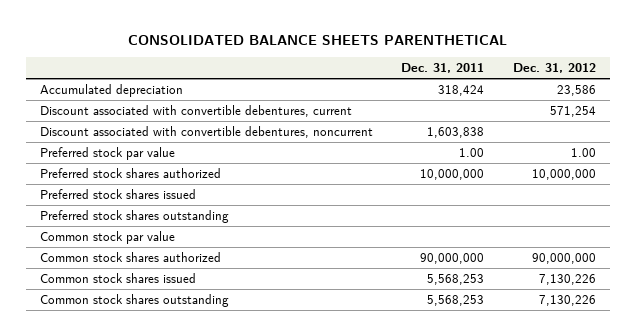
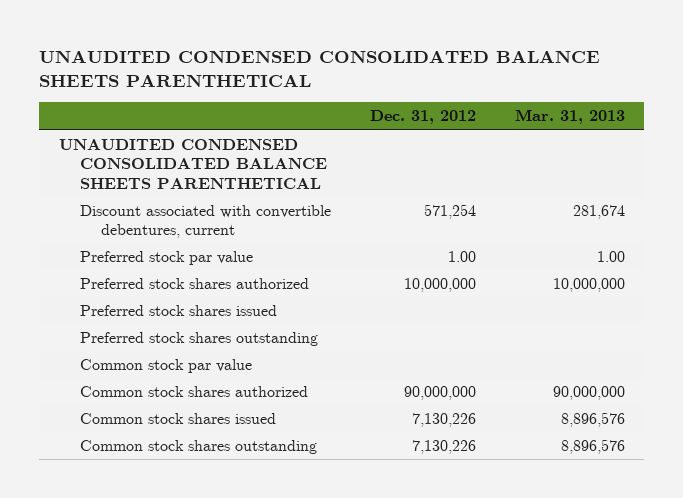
- CONSOLIDATED BALANCE SHEETS PARENTHETICAL
+ UNAUDITED CONDENSED CONSOLIDATED BALANCE SHEETS PARENTHETICAL
- | Dec. 31, 2011 | Dec. 31, 2012
+ | Dec. 31, 2012 | Mar. 31, 2013
- Accumulated depreciation | 318,424 | 23,586
+ UNAUDITED CONDENSED CONSOLIDATED BALANCE SHEETS PARENTHETICAL
- Discount associated with convertible debentures, noncurrent | 1,603,838 |

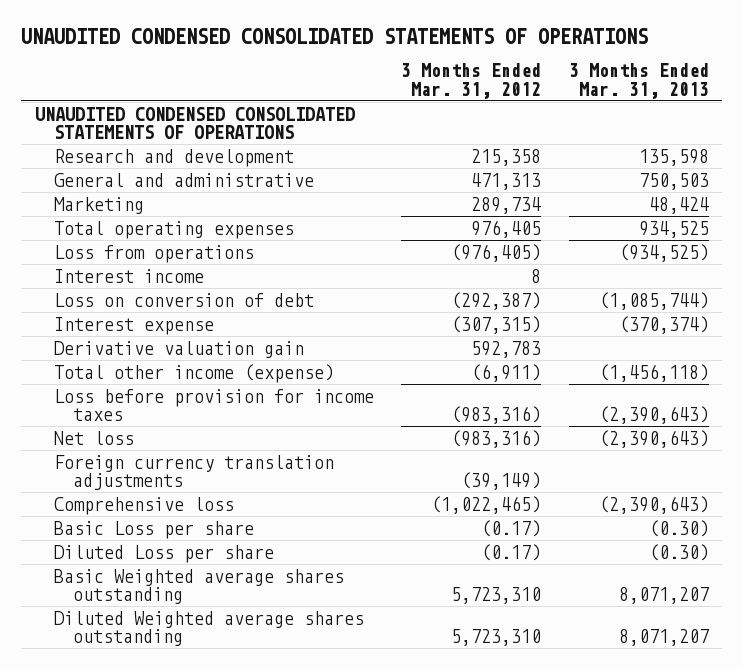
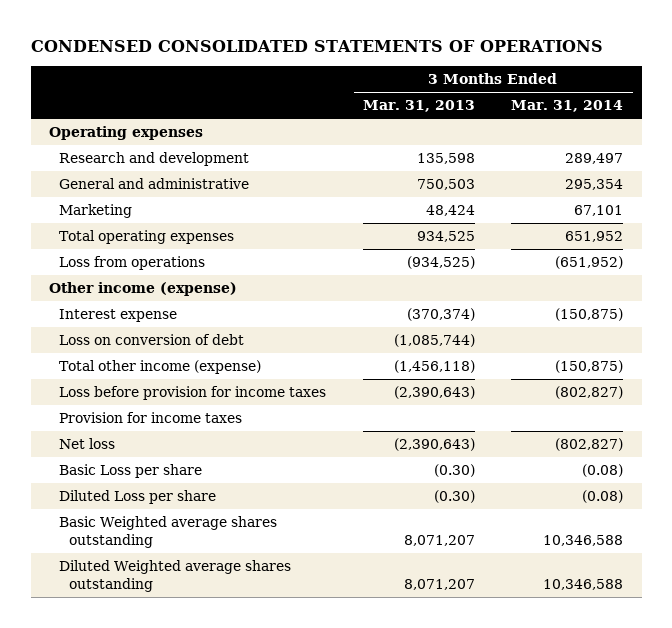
- UNAUDITED CONDENSED CONSOLIDATED STATEMENTS OF OPERATIONS
+ CONDENSED CONSOLIDATED STATEMENTS OF OPERATIONS
- | 3 Months Ended Mar. 31, 2012 | 3 Months Ended Mar. 31, 2013
+ | 3 Months Ended Mar. 31, 2013 | 3 Months Ended Mar. 31, 2014
- UNAUDITED CONDENSED CONSOLIDATED STATEMENTS OF OPERATIONS
+ Operating expenses
- Interest income | 8 |
+ Other income (expense)
- Derivative valuation gain | 592,783 |
moved down: Loss on conversion of debt | (1,085,744) |
+ Provision for income taxes
- Foreign currency translation adjustments | (39,149) |
- Comprehensive loss | (1,022,465) | (2,390,643)

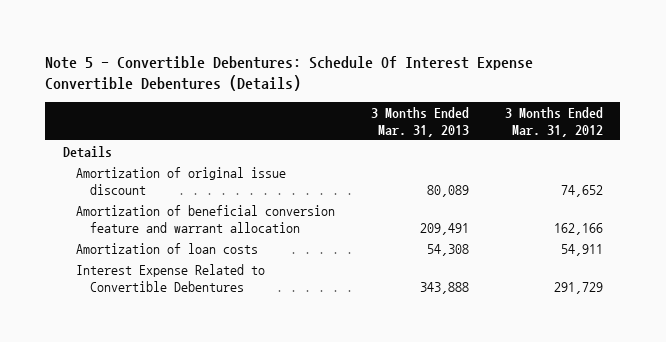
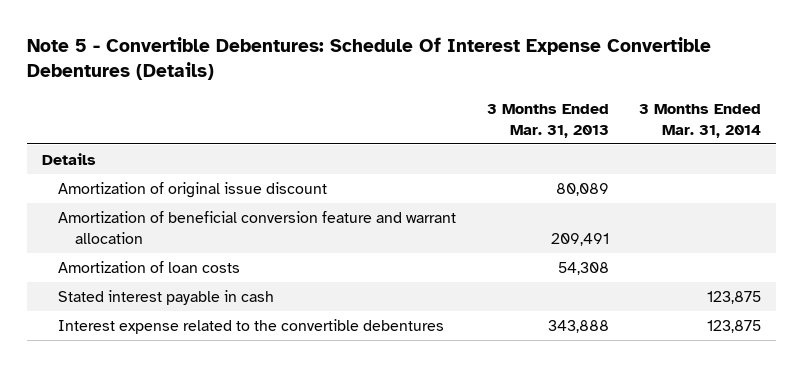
- | 3 Months Ended Mar. 31, 2013 | 3 Months Ended Mar. 31, 2012
+ | 3 Months Ended Mar. 31, 2013 | 3 Months Ended Mar. 31, 2014
- Interest Expense Related to Convertible Debentures | 343,888 | 291,729
+ Stated interest payable in cash | | 123,875
+ Interest expense related to the convertible debentures | 343,888 | 123,875

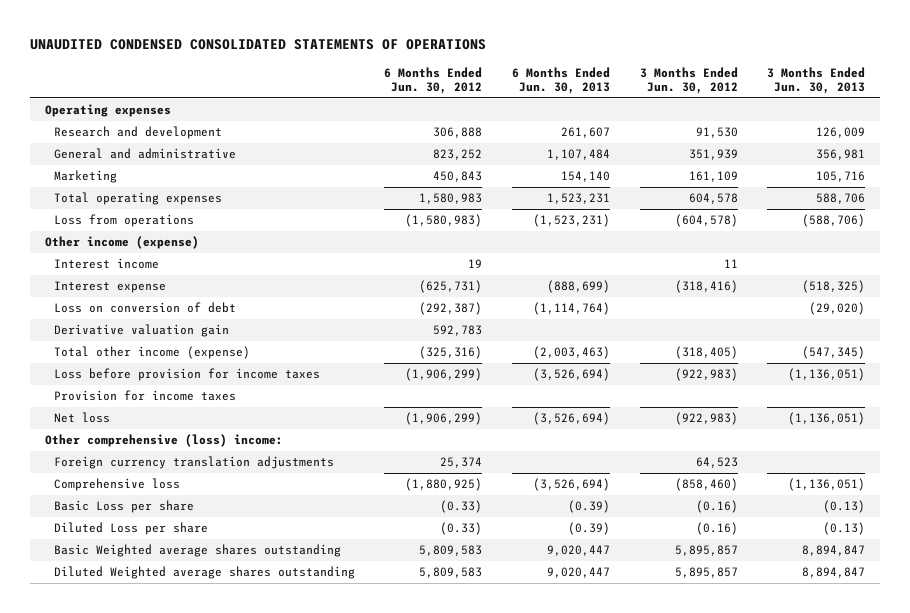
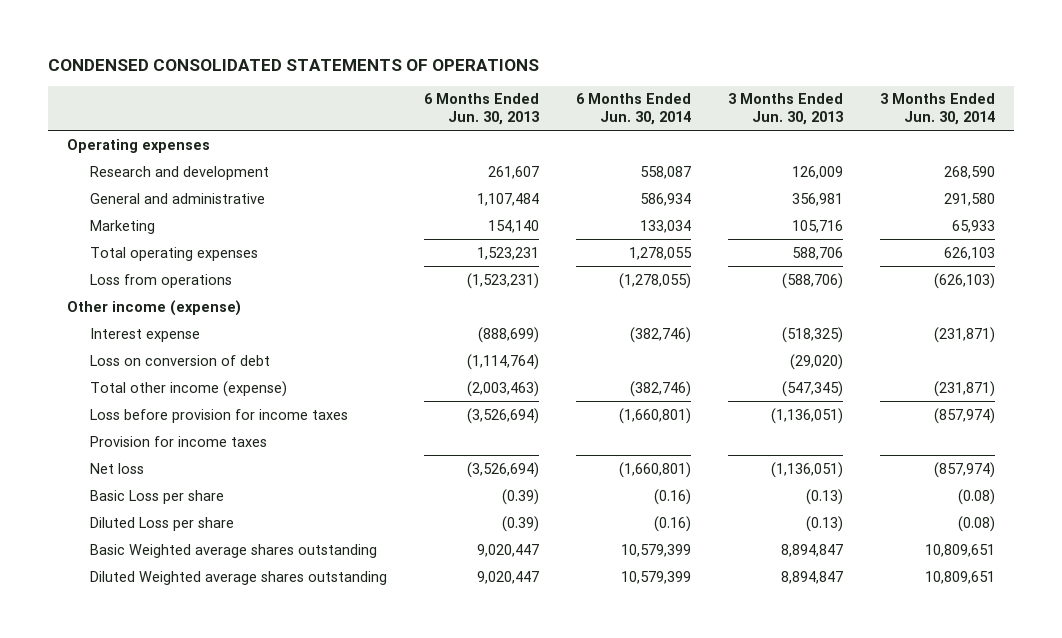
- UNAUDITED CONDENSED CONSOLIDATED STATEMENTS OF OPERATIONS
+ CONDENSED CONSOLIDATED STATEMENTS OF OPERATIONS
- | 6 Months Ended Jun. 30, 2012 | 6 Months Ended Jun. 30, 2013 | 3 Months Ended Jun. 30, 2012 | 3 Months Ended Jun. 30, 2013
+ | 6 Months Ended Jun. 30, 2013 | 6 Months Ended Jun. 30, 2014 | 3 Months Ended Jun. 30, 2013 | 3 Months Ended Jun. 30, 2014
- Interest income | 19 | | 11 |
- Derivative valuation gain | 592,783 | | |
- Other comprehensive (loss) income:
- Foreign currency translation adjustments | 25,374 | | 64,523 |
- Comprehensive loss | (1,880,925) | (3,526,694) | (858,460) | (1,136,051)

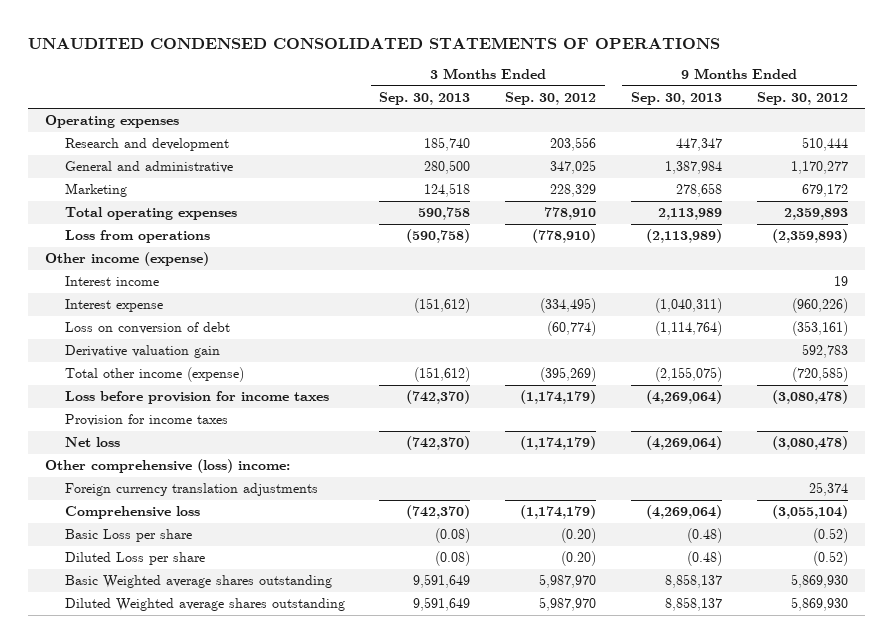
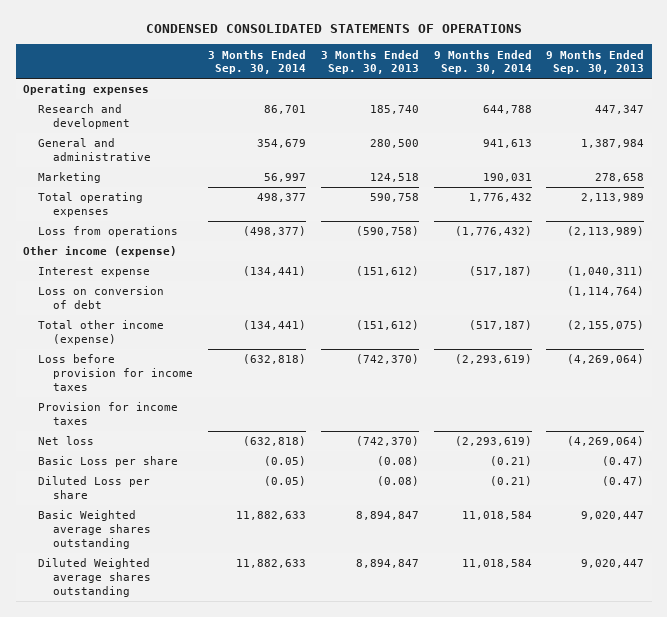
- UNAUDITED CONDENSED CONSOLIDATED STATEMENTS OF OPERATIONS
+ CONDENSED CONSOLIDATED STATEMENTS OF OPERATIONS
- | 3 Months Ended Sep. 30, 2013 | 3 Months Ended Sep. 30, 2012 | 9 Months Ended Sep. 30, 2013 | 9 Months Ended Sep. 30, 2012
+ | 3 Months Ended Sep. 30, 2014 | 3 Months Ended Sep. 30, 2013 | 9 Months Ended Sep. 30, 2014 | 9 Months Ended Sep. 30, 2013
- Interest income | | | | 19
- Derivative valuation gain | | | | 592,783
- Other comprehensive (loss) income:
- Foreign currency translation adjustments | | | | 25,374
- Comprehensive loss | (742,370) | (1,174,179) | (4,269,064) | (3,055,104)
- Basic Loss per share | (0.08) | (0.20) | (0.48) | (0.52)
- Diluted Loss per share | (0.08) | (0.20) | (0.48) | (0.52)
- Basic Weighted average shares outstanding | 9,591,649 | 5,987,970 | 8,858,137 | 5,869,930
- Diluted Weighted average shares outstanding | 9,591,649 | 5,987,970 | 8,858,137 | 5,869,930
+ Basic Loss per share | (0.05) | (0.08) | (0.21) | (0.47)
+ Diluted Loss per share | (0.05) | (0.08) | (0.21) | (0.47)
+ Basic Weighted average shares outstanding | 11,882,633 | 8,894,847 | 11,018,584 | 9,020,447
+ Diluted Weighted average shares outstanding | 11,882,633 | 8,894,847 | 11,018,584 | 9,020,447

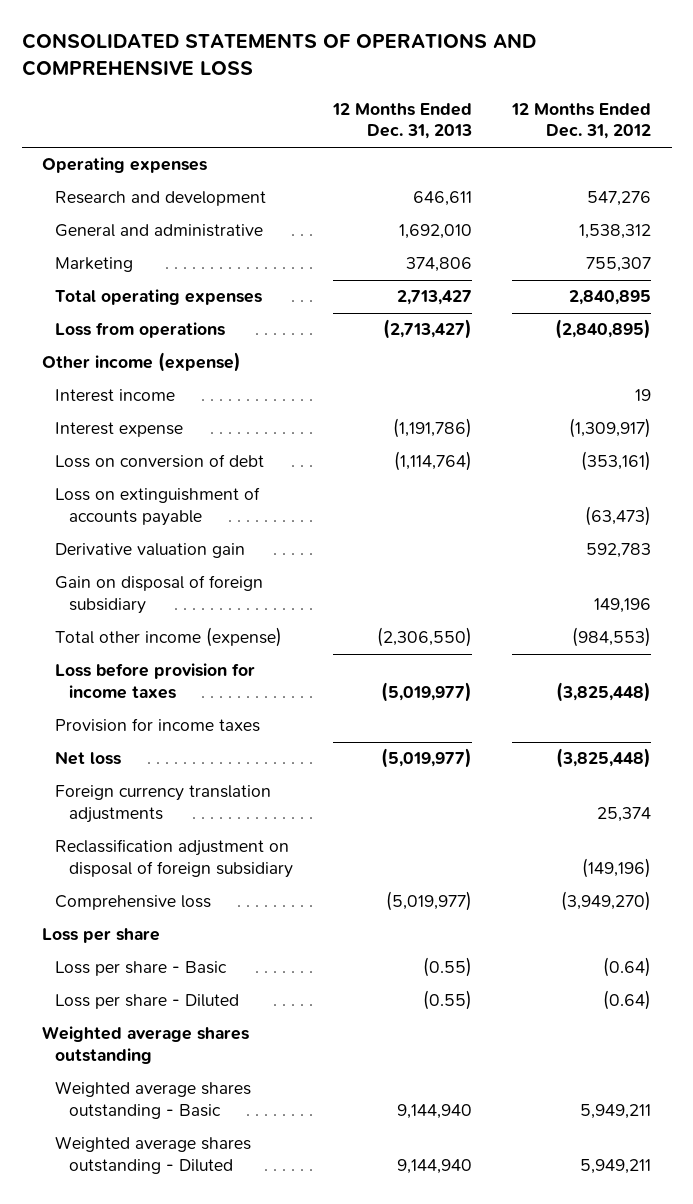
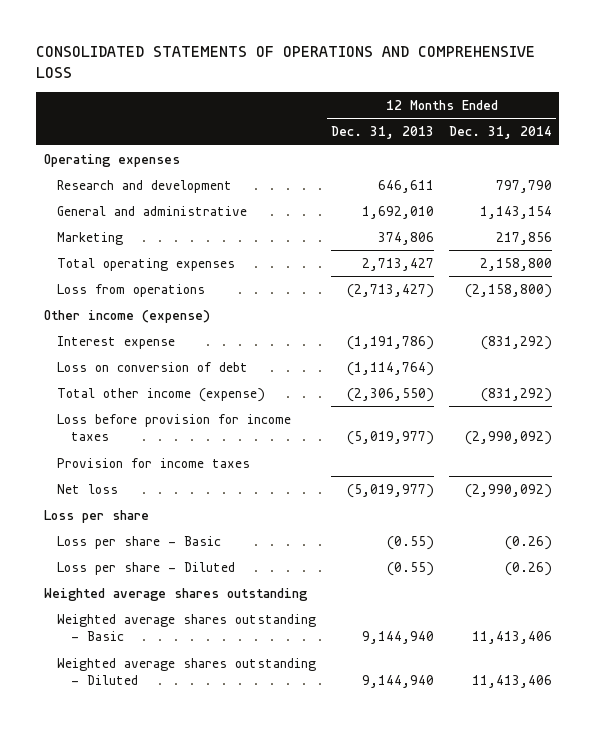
- | 12 Months Ended Dec. 31, 2013 | 12 Months Ended Dec. 31, 2012
+ | 12 Months Ended Dec. 31, 2013 | 12 Months Ended Dec. 31, 2014
- Interest income | | 19
- Loss on extinguishment of accounts payable | | (63,473)
- Derivative valuation gain | | 592,783
- Gain on disposal of foreign subsidiary | | 149,196
- Foreign currency translation adjustments | | 25,374
- Reclassification adjustment on disposal of foreign subsidiary | | (149,196)
- Comprehensive loss | (5,019,977) | (3,949,270)

